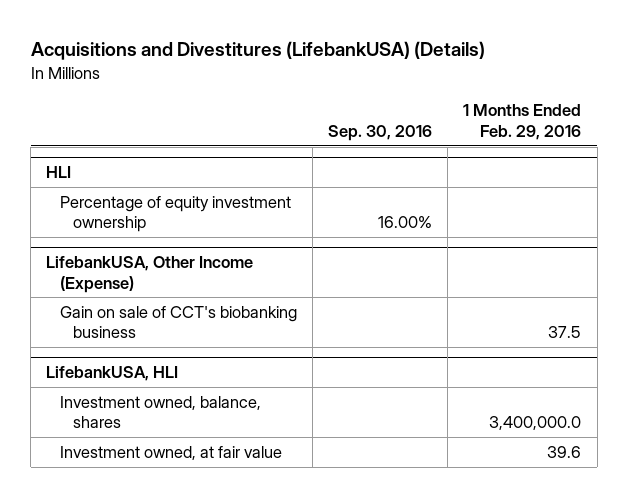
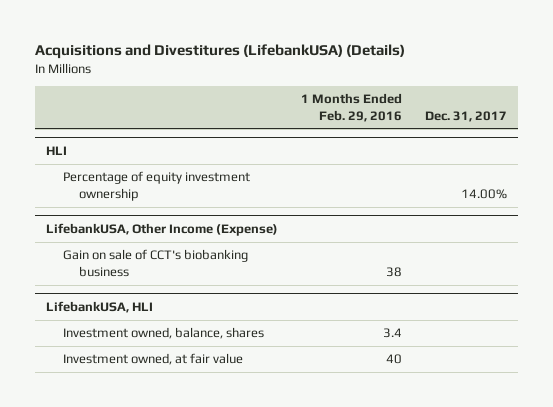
- | Sep. 30, 2016 | 1 Months Ended Feb. 29, 2016
+ | 1 Months Ended Feb. 29, 2016 | Dec. 31, 2017
@ LifebankUSA, Other Income (Expense)
- Gain on sale of CCT's biobanking business | | 37.5
+ Gain on sale of CCT's biobanking business | 38 |
@ LifebankUSA, HLI
- Investment owned, balance, shares | | 3,400,000.0
- Investment owned, at fair value | | 39.6
+ Investment owned, balance, shares | 3.4 |
+ Investment owned, at fair value | 40 |

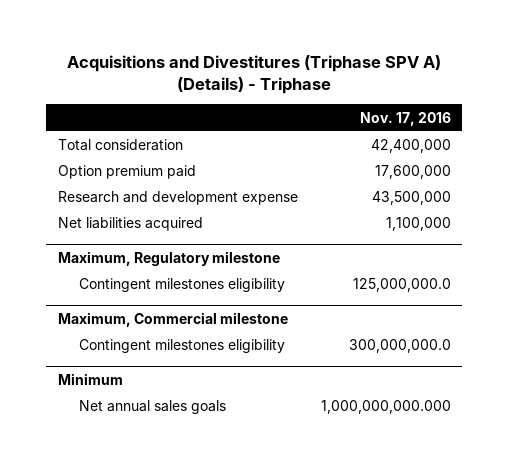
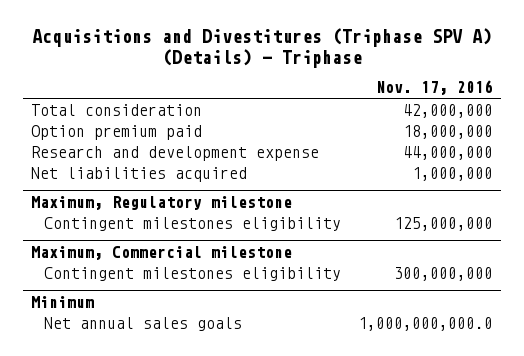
- Total consideration | 42,400,000
- Option premium paid | 17,600,000
- Research and development expense | 43,500,000
- Net liabilities acquired | 1,100,000
+ Total consideration | 42,000,000
+ Option premium paid | 18,000,000
+ Research and development expense | 44,000,000
+ Net liabilities acquired | 1,000,000
@ Maximum, Regulatory milestone
- Contingent milestones eligibility | 125,000,000.0
+ Contingent milestones eligibility | 125,000,000
@ Maximum, Commercial milestone
- Contingent milestones eligibility | 300,000,000.0
+ Contingent milestones eligibility | 300,000,000
@ Minimum
- Net annual sales goals | 1,000,000,000.000
+ Net annual sales goals | 1,000,000,000.0

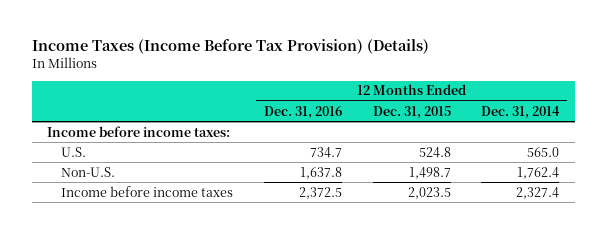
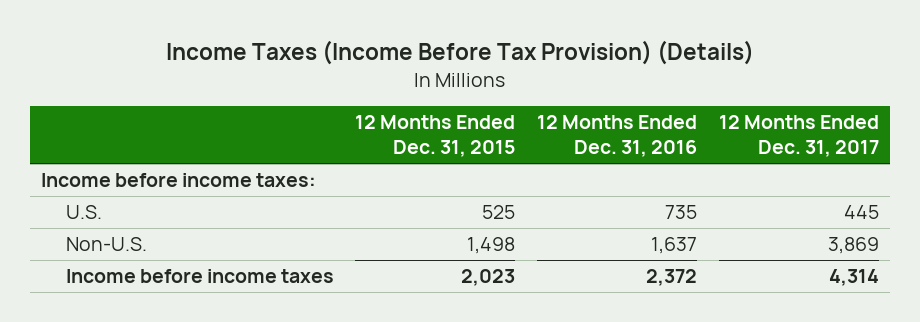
- | 12 Months Ended Dec. 31, 2016 | 12 Months Ended Dec. 31, 2015 | 12 Months Ended Dec. 31, 2014
+ | 12 Months Ended Dec. 31, 2015 | 12 Months Ended Dec. 31, 2016 | 12 Months Ended Dec. 31, 2017
- U.S. | 734.7 | 524.8 | 565.0
- Non-U.S. | 1,637.8 | 1,498.7 | 1,762.4
- Income before income taxes | 2,372.5 | 2,023.5 | 2,327.4
+ U.S. | 525 | 735 | 445
+ Non-U.S. | 1,498 | 1,637 | 3,869
+ Income before income taxes | 2,023 | 2,372 | 4,314

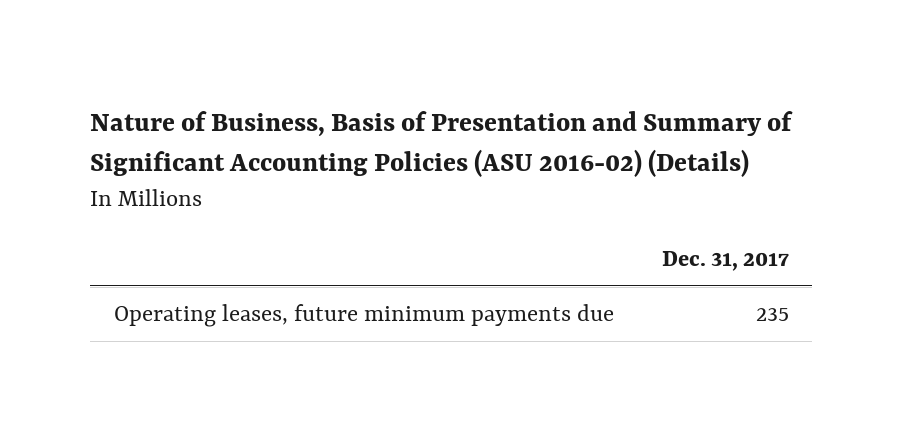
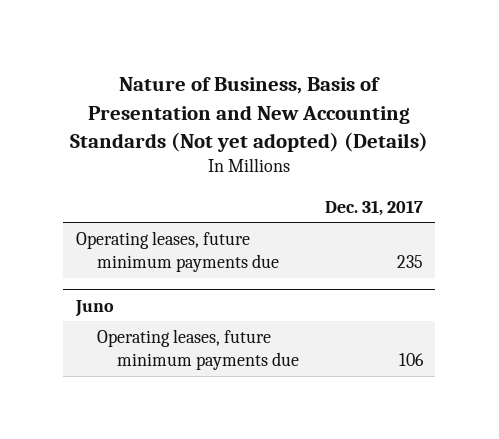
- Nature of Business, Basis of Presentation and Summary of Significant Accounting Policies (ASU 2016-02) (Details)
+ Nature of Business, Basis of Presentation and New Accounting Standards (Not yet adopted) (Details)
+ Juno
+ Operating leases, future minimum payments due | 106

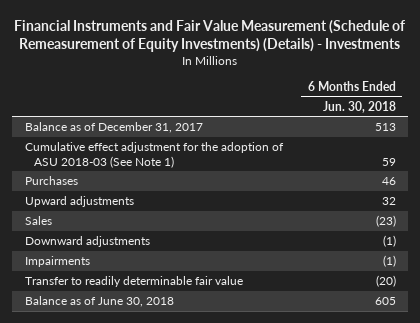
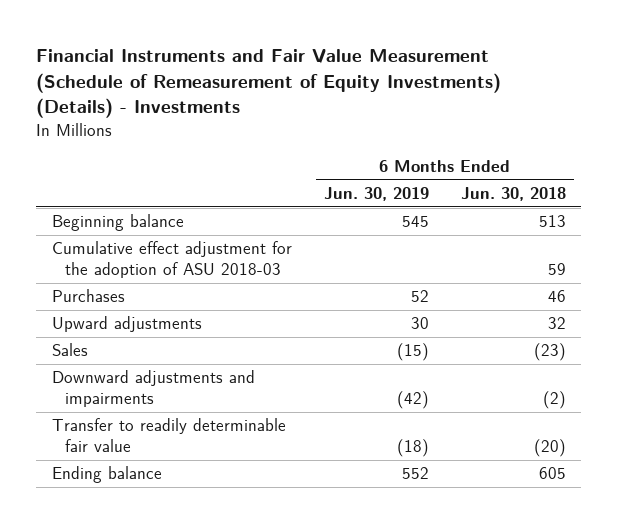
- | 6 Months Ended Jun. 30, 2018
+ | 6 Months Ended Jun. 30, 2019 | 6 Months Ended Jun. 30, 2018
- Balance as of December 31, 2017 | 513
- Cumulative effect adjustment for the adoption of ASU 2018-03 (See Note 1) | 59
+ Beginning balance | 545 | 513
+ Cumulative effect adjustment for the adoption of ASU 2018-03 | | 59
- Downward adjustments | (1)
- Impairments | (1)
+ Downward adjustments and impairments | (42) | (2)
- Balance as of June 30, 2018 | 605
+ Ending balance | 552 | 605

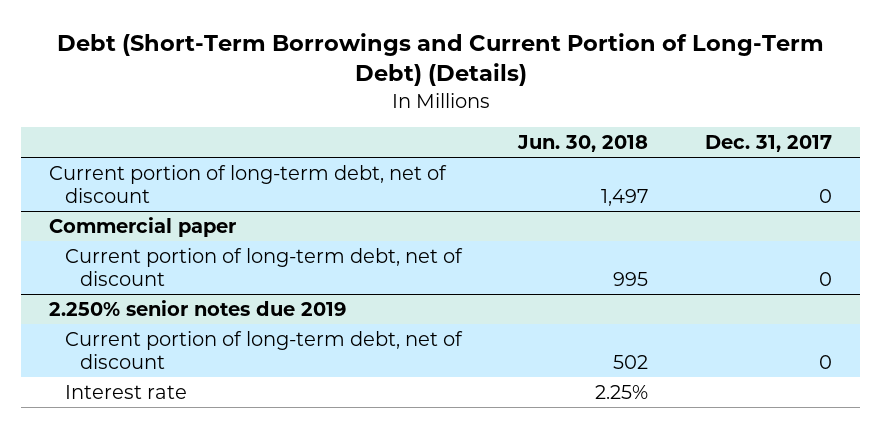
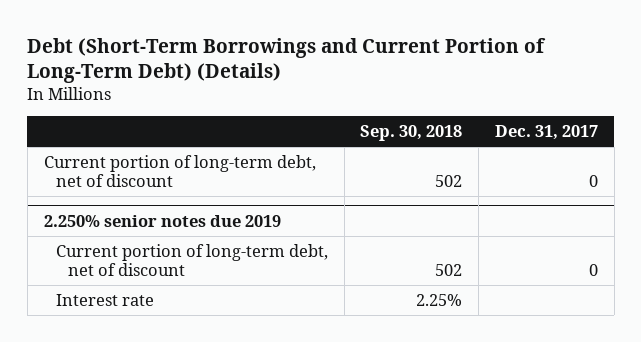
- | Jun. 30, 2018 | Dec. 31, 2017
+ | Sep. 30, 2018 | Dec. 31, 2017
- Commercial paper
- Current portion of long-term debt, net of discount | 995 | 0

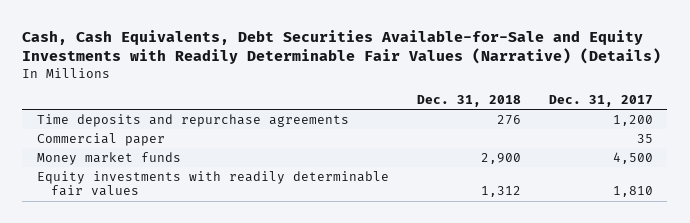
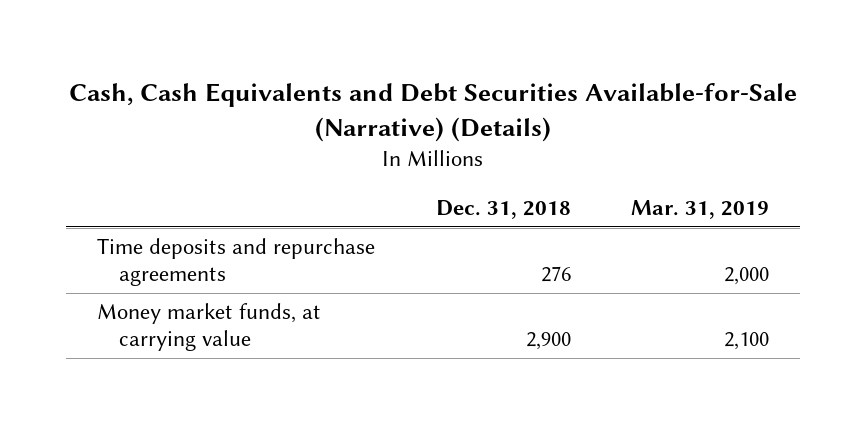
- Cash, Cash Equivalents, Debt Securities Available-for-Sale and Equity Investments with Readily Determinable Fair Values (Narrative) (Details)
+ Cash, Cash Equivalents and Debt Securities Available-for-Sale (Narrative) (Details)
- | Dec. 31, 2018 | Dec. 31, 2017
+ | Dec. 31, 2018 | Mar. 31, 2019
- Commercial paper | | 35
- Money market funds | 2,900 | 4,500
- Equity investments with readily determinable fair values | 1,312 | 1,810
+ Money market funds, at carrying value | 2,900 | 2,100

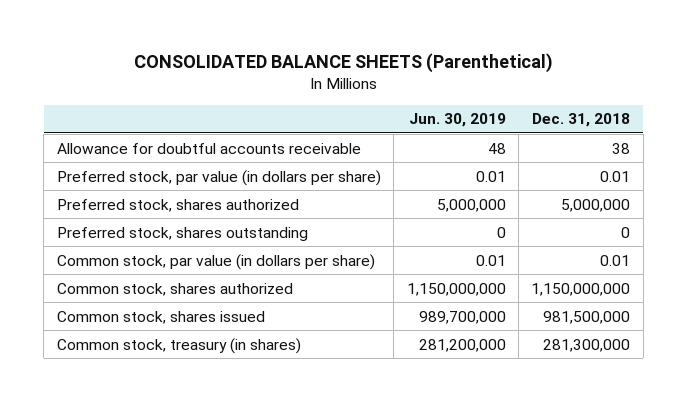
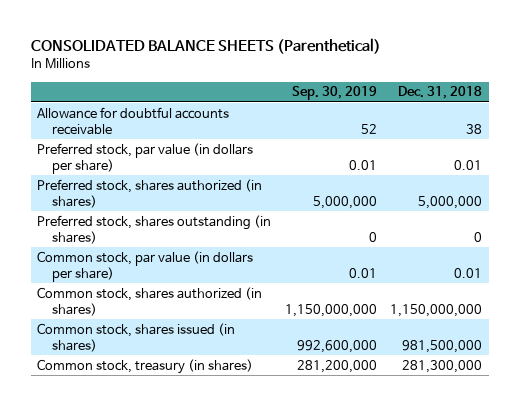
- | Jun. 30, 2019 | Dec. 31, 2018
+ | Sep. 30, 2019 | Dec. 31, 2018
- Preferred stock, shares authorized | 5,000,000 | 5,000,000
- Preferred stock, shares outstanding | 0 | 0
+ Preferred stock, shares authorized (in shares) | 5,000,000 | 5,000,000
+ Preferred stock, shares outstanding (in shares) | 0 | 0
- Common stock, shares authorized | 1,150,000,000 | 1,150,000,000
- Common stock, shares issued | 989,700,000 | 981,500,000
+ Common stock, shares authorized (in shares) | 1,150,000,000 | 1,150,000,000
+ Common stock, shares issued (in shares) | 992,600,000 | 981,500,000

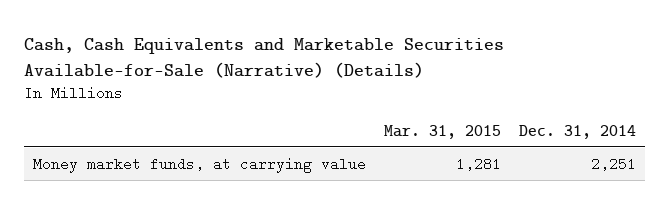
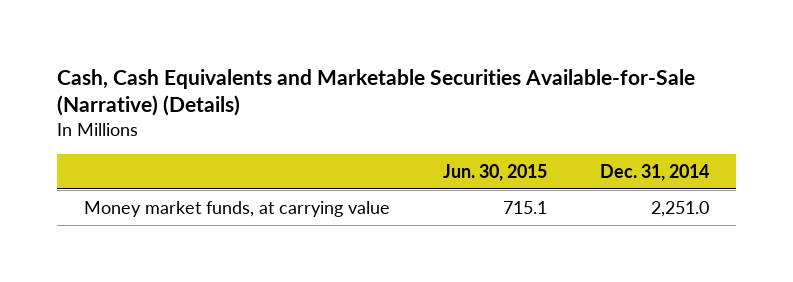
- | Mar. 31, 2015 | Dec. 31, 2014
+ | Jun. 30, 2015 | Dec. 31, 2014
- Money market funds, at carrying value | 1,281 | 2,251
+ Money market funds, at carrying value | 715.1 | 2,251.0

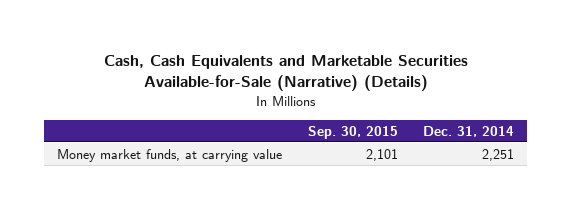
- | Jun. 30, 2015 | Dec. 31, 2014
+ | Sep. 30, 2015 | Dec. 31, 2014
- Money market funds, at carrying value | 715.1 | 2,251.0
+ Money market funds, at carrying value | 2,101 | 2,251

